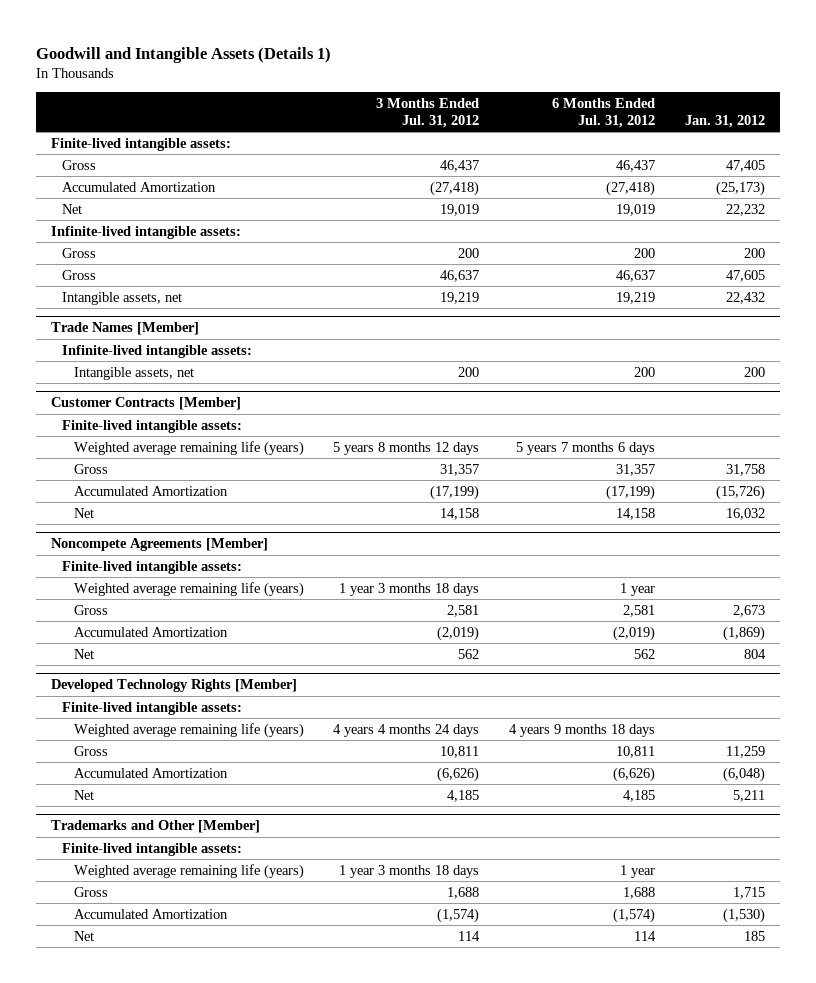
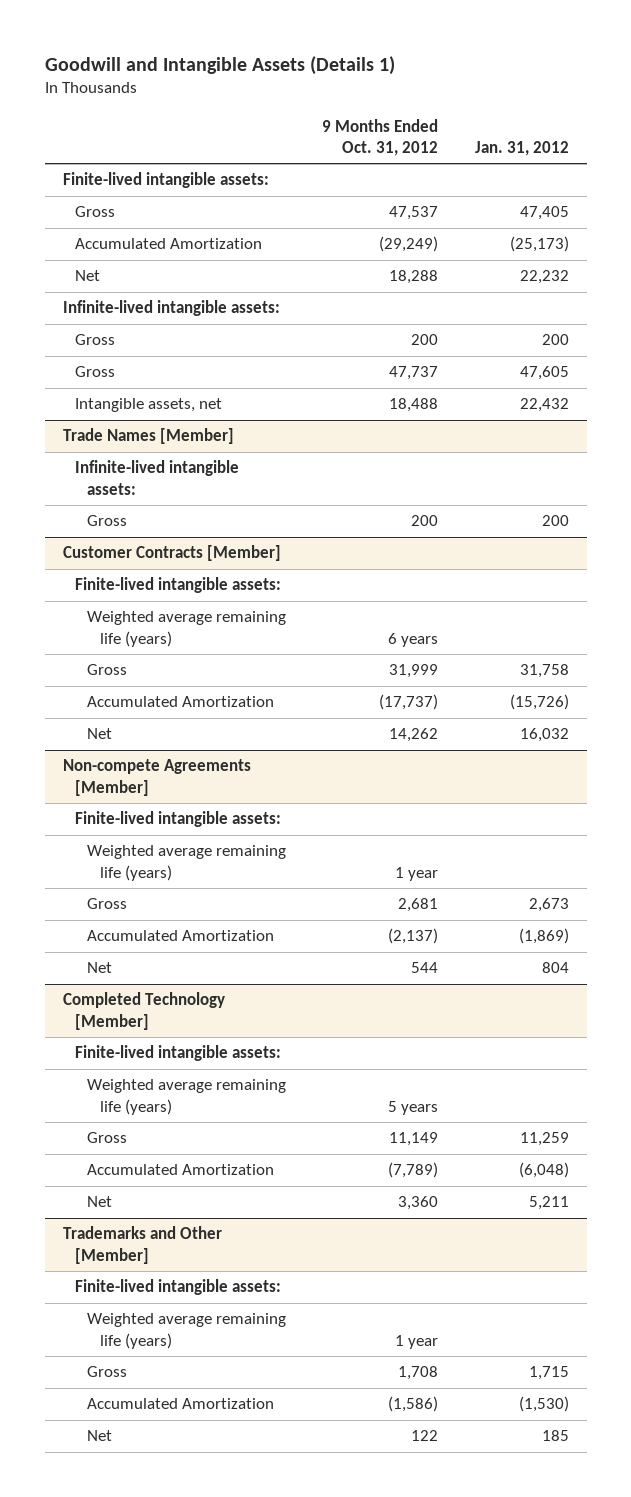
- | 3 Months Ended Jul. 31, 2012 | 6 Months Ended Jul. 31, 2012 | Jan. 31, 2012
+ | 9 Months Ended Oct. 31, 2012 | Jan. 31, 2012
@ Trade Names [Member]
- Intangible assets, net | 200 | 200 | 200
+ Gross | 200 | 200
- Noncompete Agreements [Member]
+ Non-compete Agreements [Member]
- Developed Technology Rights [Member]
+ Completed Technology [Member]

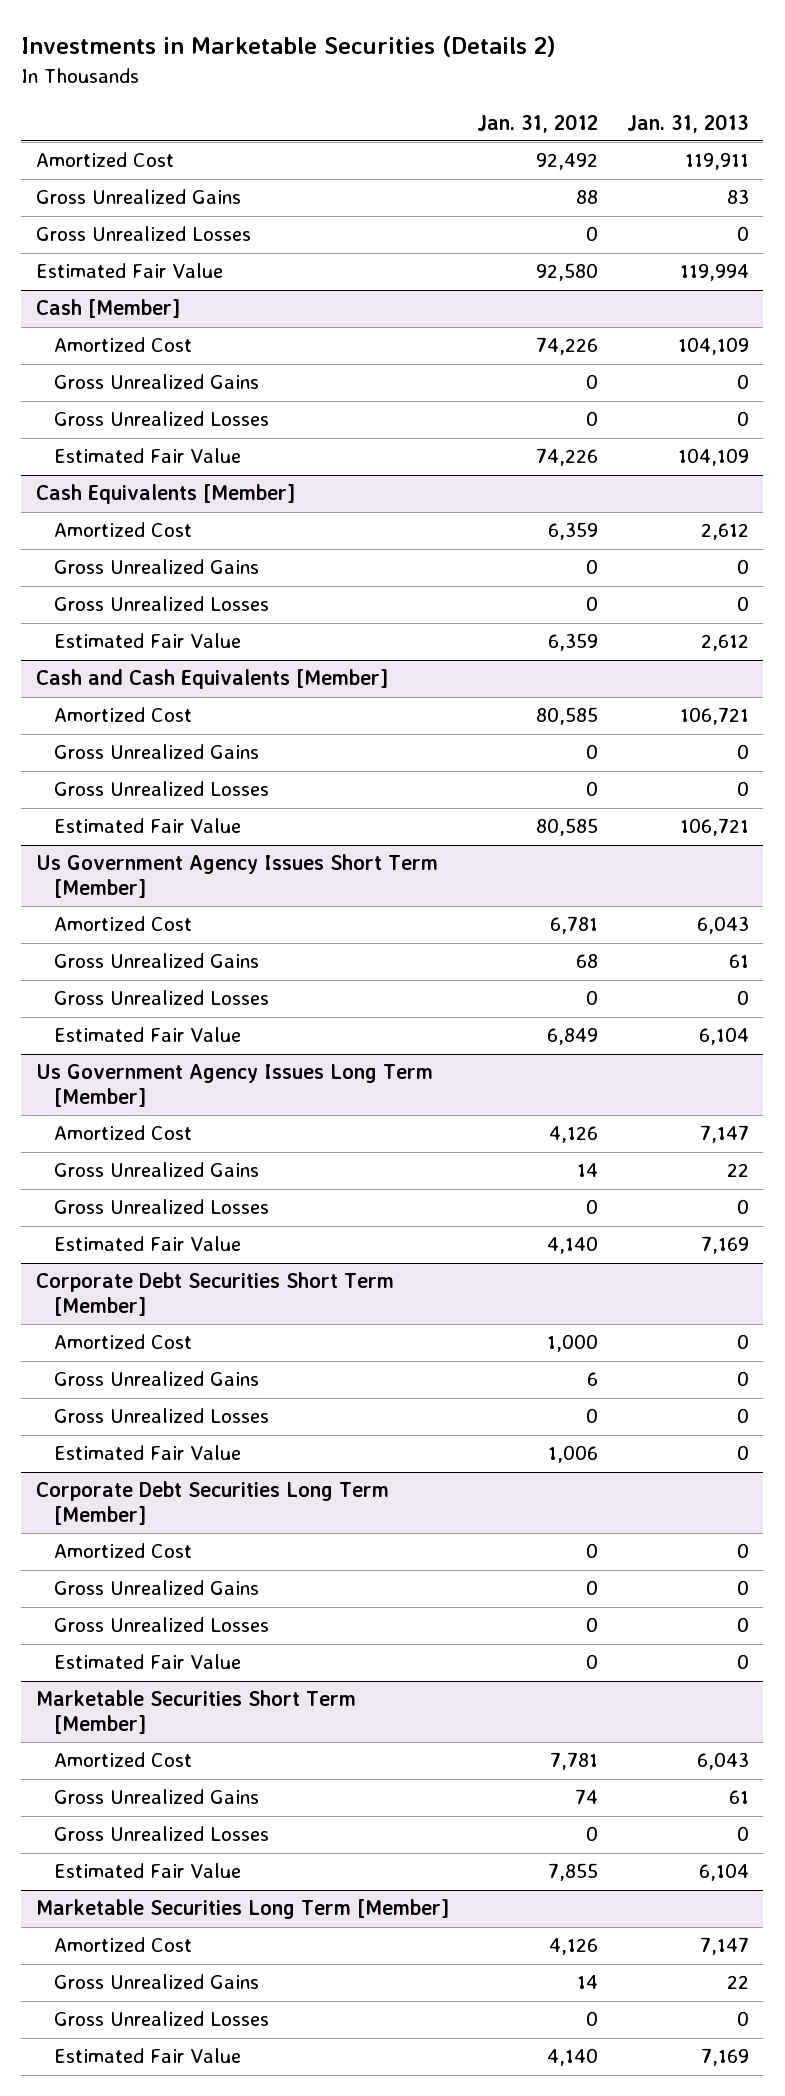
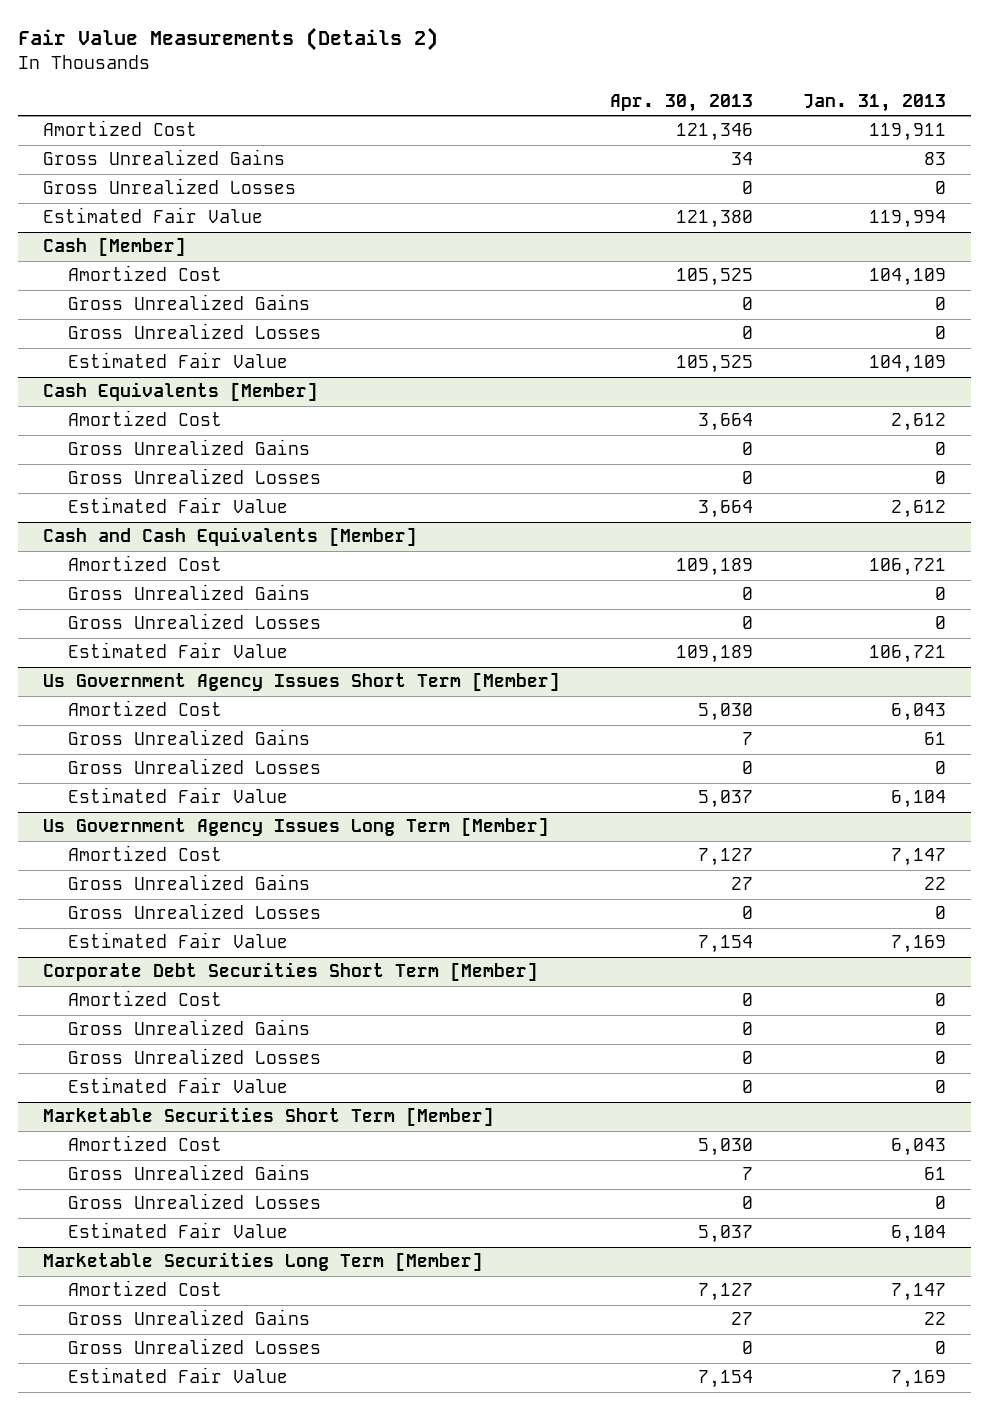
- Investments in Marketable Securities (Details 2)
+ Fair Value Measurements (Details 2)
- | Jan. 31, 2012 | Jan. 31, 2013
+ | Apr. 30, 2013 | Jan. 31, 2013
- Corporate Debt Securities Long Term [Member]
- Amortized Cost | 0 | 0
- Gross Unrealized Gains | 0 | 0
- Gross Unrealized Losses | 0 | 0
- Estimated Fair Value | 0 | 0

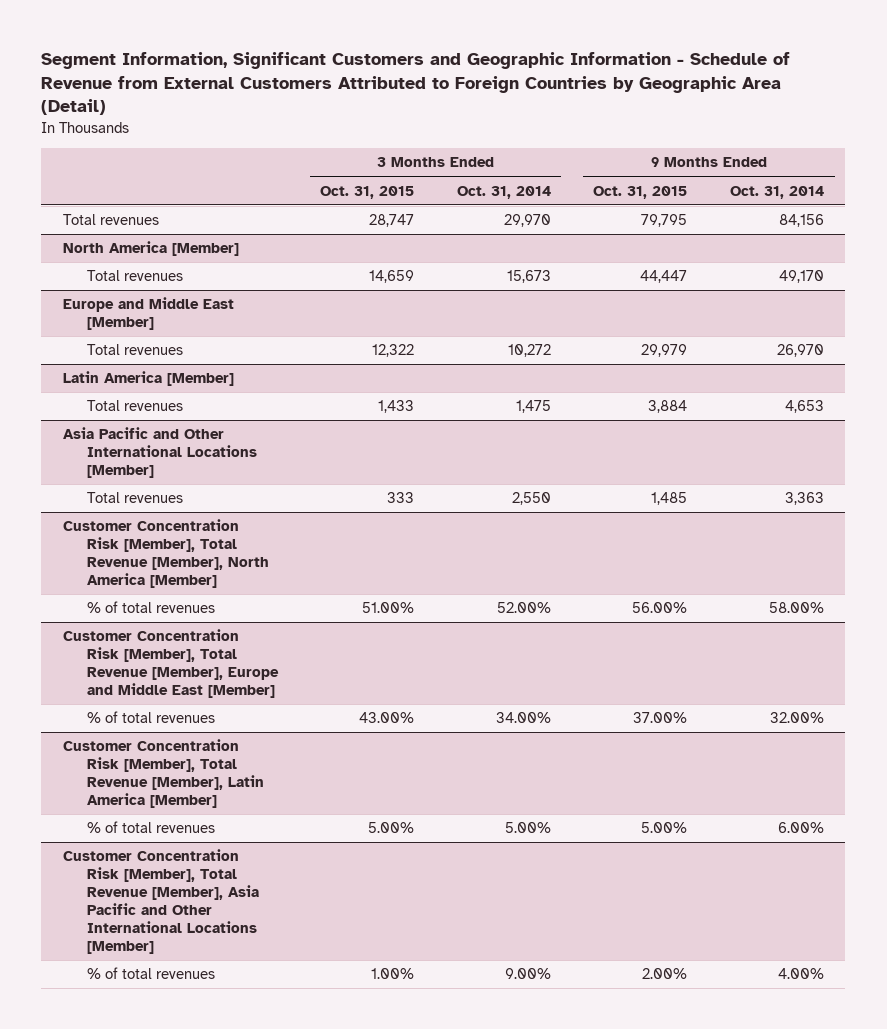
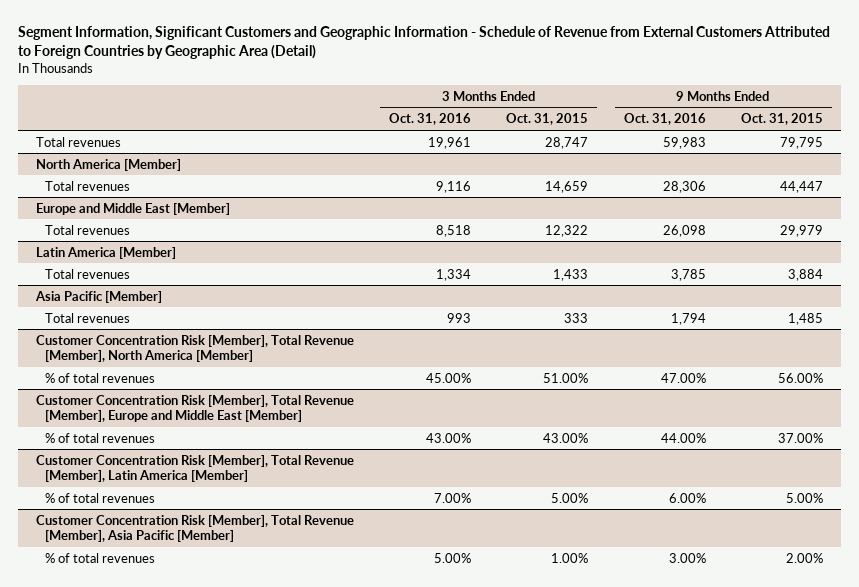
- | 3 Months Ended Oct. 31, 2015 | 3 Months Ended Oct. 31, 2014 | 9 Months Ended Oct. 31, 2015 | 9 Months Ended Oct. 31, 2014
+ | 3 Months Ended Oct. 31, 2016 | 3 Months Ended Oct. 31, 2015 | 9 Months Ended Oct. 31, 2016 | 9 Months Ended Oct. 31, 2015
- Asia Pacific and Other International Locations [Member]
+ Asia Pacific [Member]
- Customer Concentration Risk [Member], Total Revenue [Member], Asia Pacific and Other International Locations [Member]
+ Customer Concentration Risk [Member], Total Revenue [Member], Asia Pacific [Member]

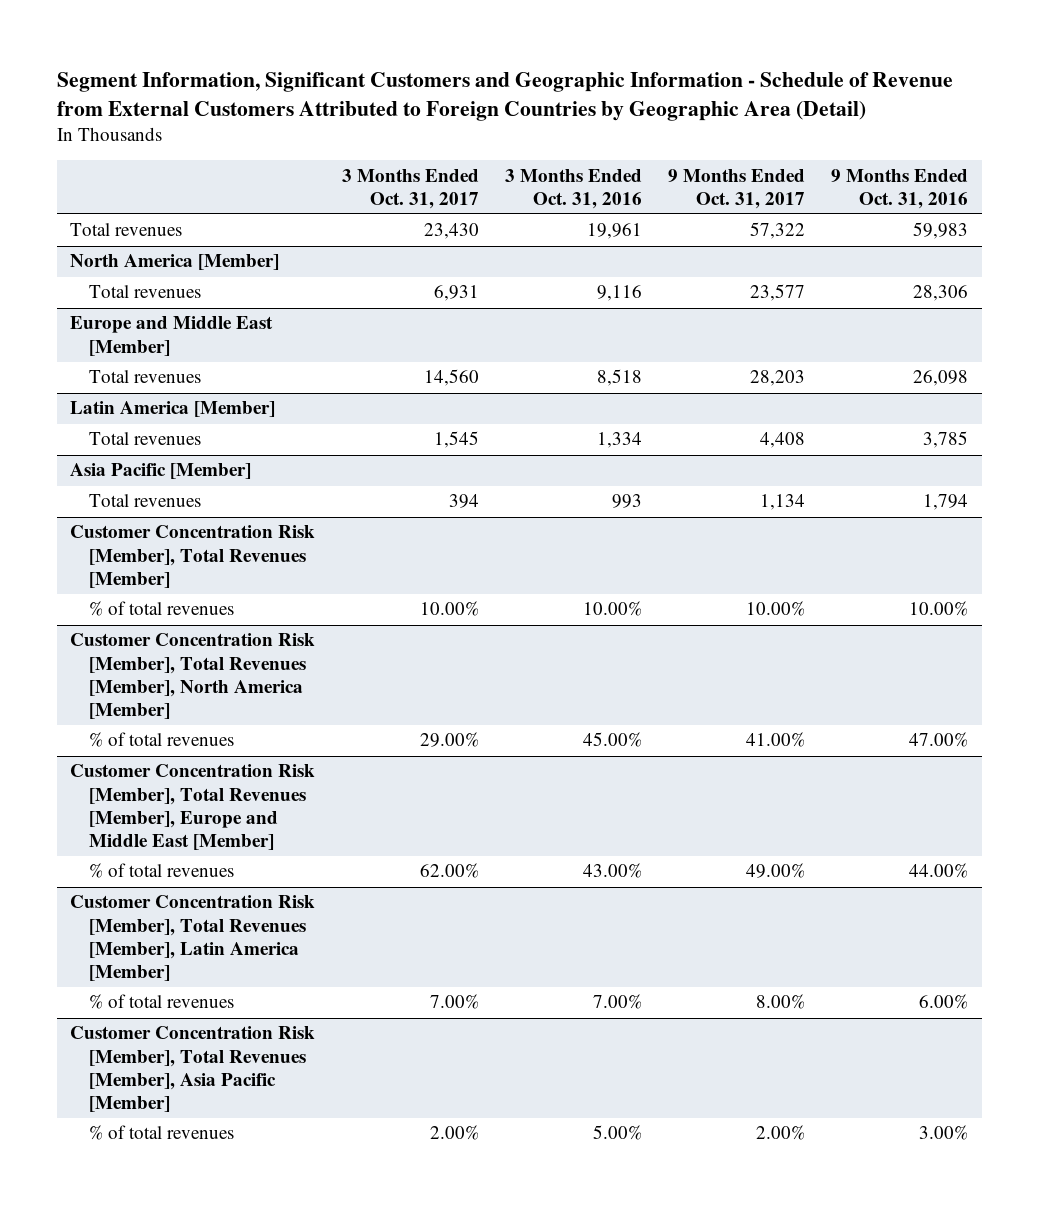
- | 3 Months Ended Oct. 31, 2016 | 3 Months Ended Oct. 31, 2015 | 9 Months Ended Oct. 31, 2016 | 9 Months Ended Oct. 31, 2015
+ | 3 Months Ended Oct. 31, 2017 | 3 Months Ended Oct. 31, 2016 | 9 Months Ended Oct. 31, 2017 | 9 Months Ended Oct. 31, 2016
- Customer Concentration Risk [Member], Total Revenue [Member], North America [Member]
+ Customer Concentration Risk [Member], Total Revenues [Member]
+ % of total revenues | 10.00% | 10.00% | 10.00% | 10.00%
+ Customer Concentration Risk [Member], Total Revenues [Member], North America [Member]
- Customer Concentration Risk [Member], Total Revenue [Member], Europe and Middle East [Member]
+ Customer Concentration Risk [Member], Total Revenues [Member], Europe and Middle East [Member]
- Customer Concentration Risk [Member], Total Revenue [Member], Latin America [Member]
+ Customer Concentration Risk [Member], Total Revenues [Member], Latin America [Member]
- Customer Concentration Risk [Member], Total Revenue [Member], Asia Pacific [Member]
+ Customer Concentration Risk [Member], Total Revenues [Member], Asia Pacific [Member]

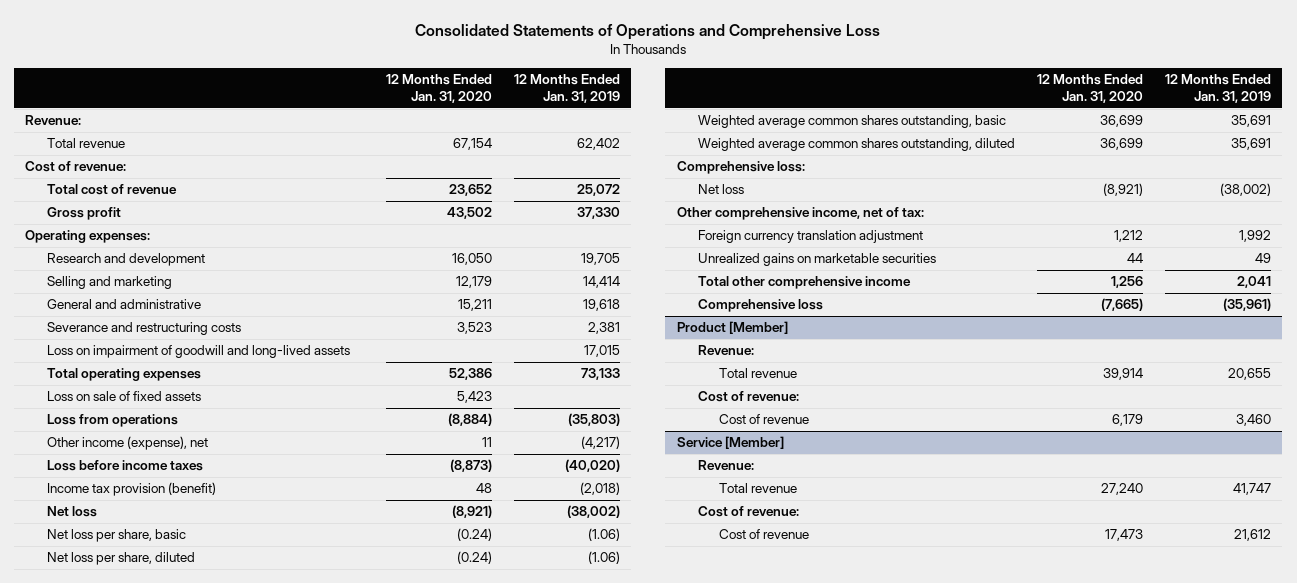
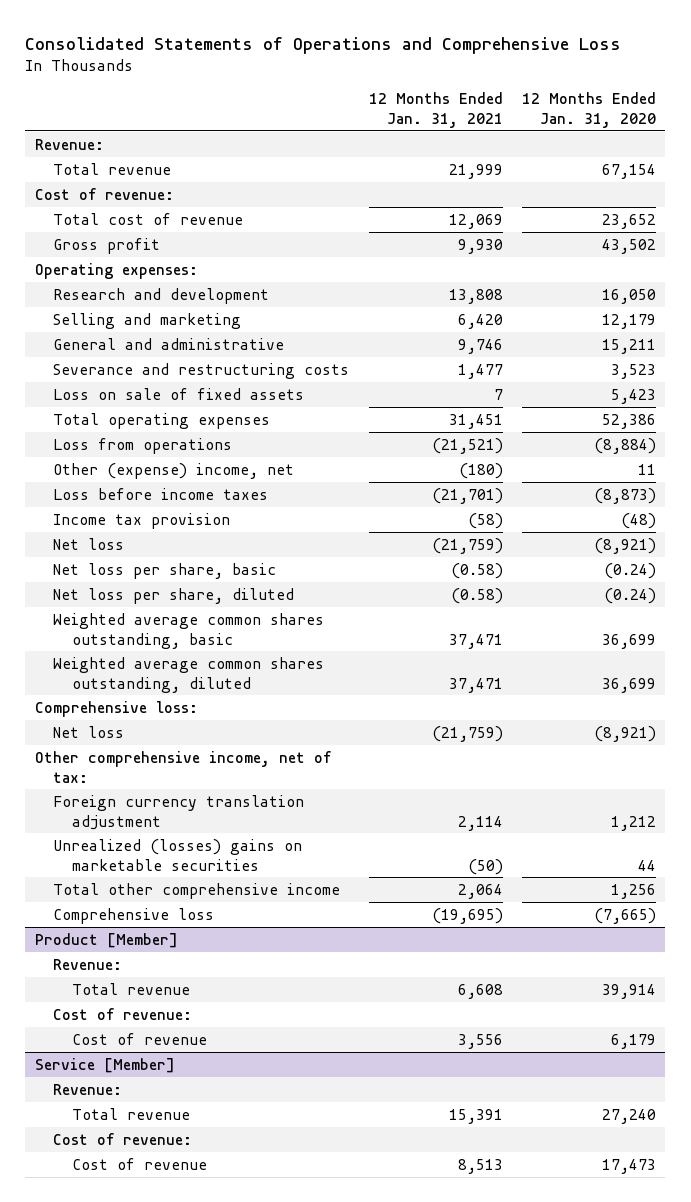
- | 12 Months Ended Jan. 31, 2020 | 12 Months Ended Jan. 31, 2019
+ | 12 Months Ended Jan. 31, 2021 | 12 Months Ended Jan. 31, 2020
- Loss on impairment of goodwill and long-lived assets | | 17,015
moved down: Total operating expenses | 31,451 | 52,386
- Other income (expense), net | 11 | (4,217)
+ Other (expense) income, net | (180) | 11
- Income tax provision (benefit) | 48 | (2,018)
+ Income tax provision | (58) | (48)
- Unrealized gains on marketable securities | 44 | 49
+ Unrealized (losses) gains on marketable securities | (50) | 44

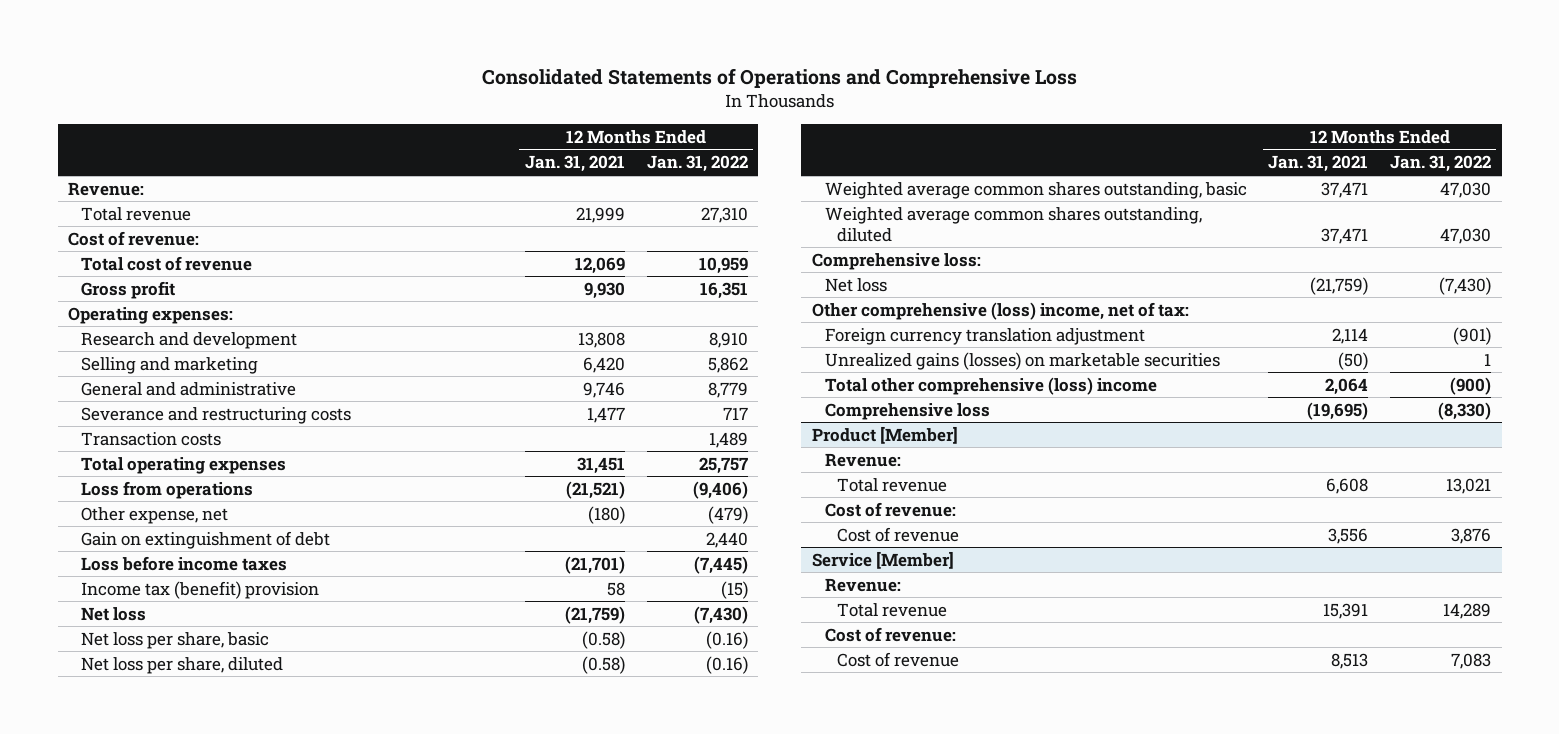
- | 12 Months Ended Jan. 31, 2021 | 12 Months Ended Jan. 31, 2020
+ | 12 Months Ended Jan. 31, 2021 | 12 Months Ended Jan. 31, 2022
- Loss on sale of fixed assets | 7 | 5,423
+ Transaction costs | | 1,489
- Other (expense) income, net | (180) | 11
+ Other expense, net | (180) | (479)
+ Gain on extinguishment of debt | | 2,440
- Income tax provision | (58) | (48)
+ Income tax (benefit) provision | 58 | (15)
- Other comprehensive income, net of tax:
+ Other comprehensive (loss) income, net of tax:
- Unrealized (losses) gains on marketable securities | (50) | 44
- Total other comprehensive income | 2,064 | 1,256
+ Unrealized gains (losses) on marketable securities | (50) | 1
+ Total other comprehensive (loss) income | 2,064 | (900)

